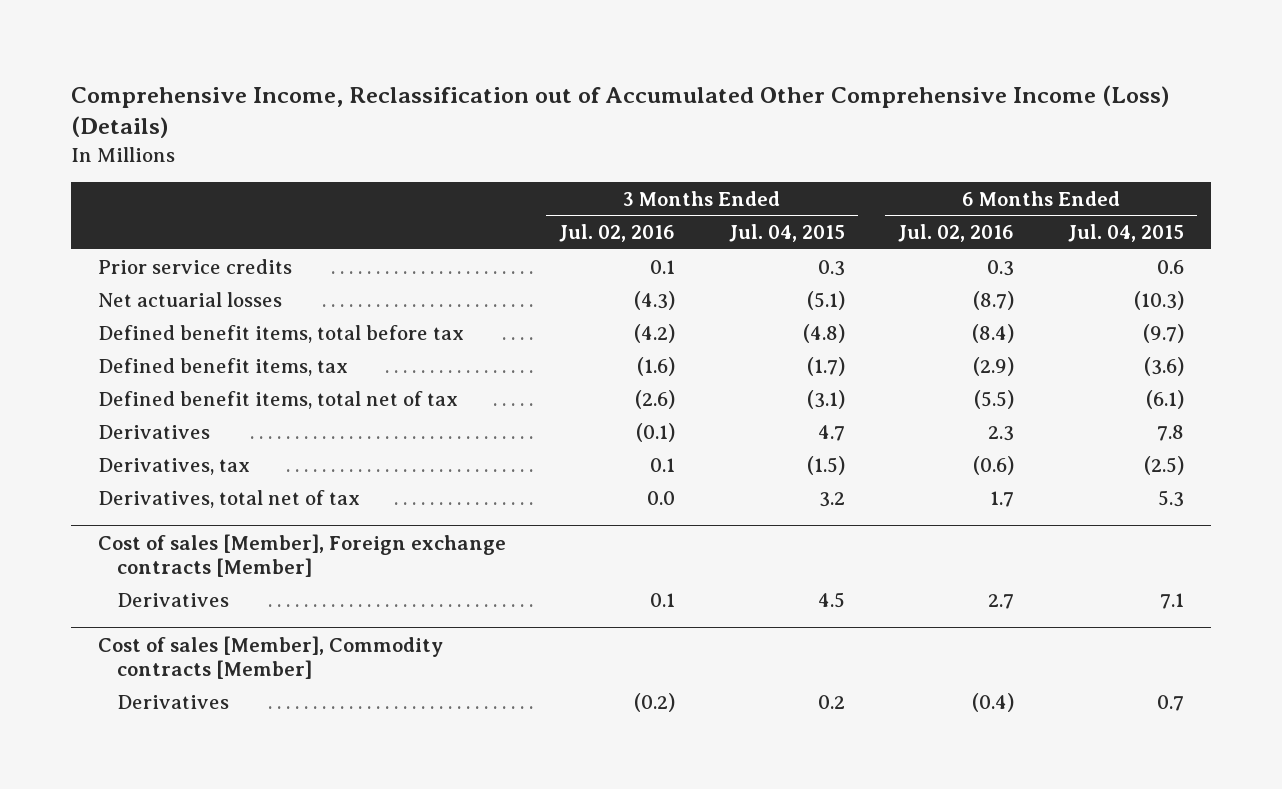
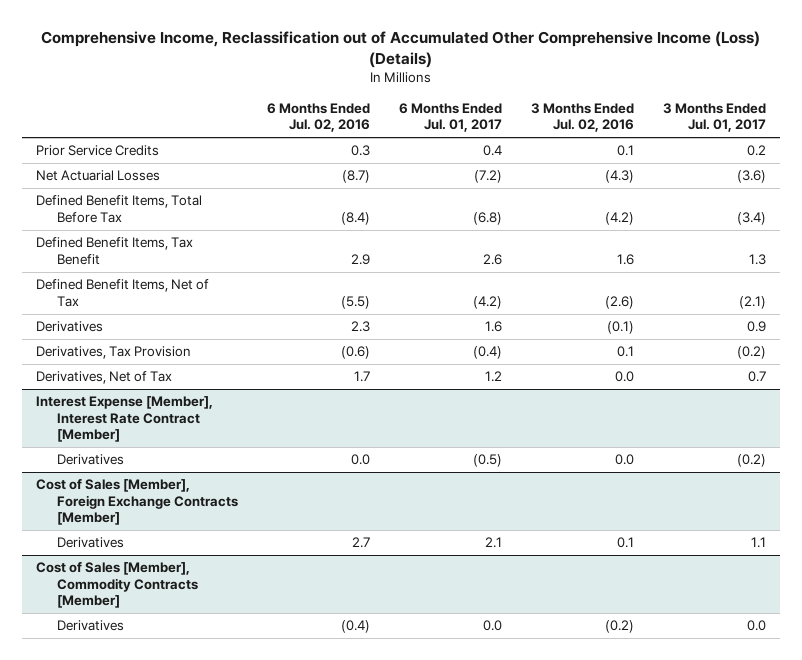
- | 3 Months Ended Jul. 02, 2016 | 3 Months Ended Jul. 04, 2015 | 6 Months Ended Jul. 02, 2016 | 6 Months Ended Jul. 04, 2015
+ | 6 Months Ended Jul. 02, 2016 | 6 Months Ended Jul. 01, 2017 | 3 Months Ended Jul. 02, 2016 | 3 Months Ended Jul. 01, 2017
- Prior service credits | 0.1 | 0.3 | 0.3 | 0.6
- Net actuarial losses | (4.3) | (5.1) | (8.7) | (10.3)
- Defined benefit items, total before tax | (4.2) | (4.8) | (8.4) | (9.7)
- Defined benefit items, tax | (1.6) | (1.7) | (2.9) | (3.6)
- Defined benefit items, total net of tax | (2.6) | (3.1) | (5.5) | (6.1)
+ Prior Service Credits | 0.3 | 0.4 | 0.1 | 0.2
+ Net Actuarial Losses | (8.7) | (7.2) | (4.3) | (3.6)
+ Defined Benefit Items, Total Before Tax | (8.4) | (6.8) | (4.2) | (3.4)
+ Defined Benefit Items, Tax Benefit | 2.9 | 2.6 | 1.6 | 1.3
+ Defined Benefit Items, Net of Tax | (5.5) | (4.2) | (2.6) | (2.1)
- Derivatives, tax | 0.1 | (1.5) | (0.6) | (2.5)
- Derivatives, total net of tax | 0.0 | 3.2 | 1.7 | 5.3
- Cost of sales [Member], Foreign exchange contracts [Member]
+ Derivatives, Tax Provision | (0.6) | (0.4) | 0.1 | (0.2)
+ Derivatives, Net of Tax | 1.7 | 1.2 | 0.0 | 0.7
+ Interest Expense [Member], Interest Rate Contract [Member]
+ Derivatives | 0.0 | (0.5) | 0.0 | (0.2)
+ Cost of Sales [Member], Foreign Exchange Contracts [Member]
- Cost of sales [Member], Commodity contracts [Member]
+ Cost of Sales [Member], Commodity Contracts [Member]

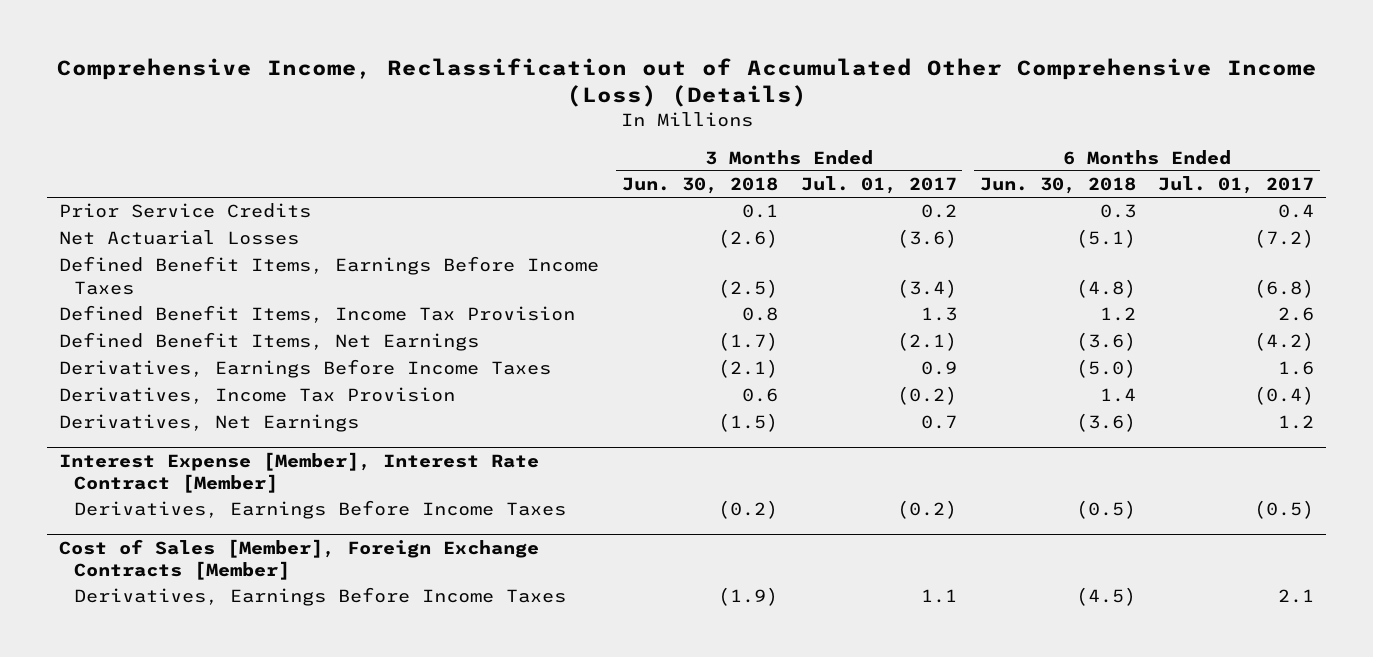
- | 6 Months Ended Jul. 02, 2016 | 6 Months Ended Jul. 01, 2017 | 3 Months Ended Jul. 02, 2016 | 3 Months Ended Jul. 01, 2017
+ | 3 Months Ended Jun. 30, 2018 | 3 Months Ended Jul. 01, 2017 | 6 Months Ended Jun. 30, 2018 | 6 Months Ended Jul. 01, 2017
- Defined Benefit Items, Total Before Tax | (8.4) | (6.8) | (4.2) | (3.4)
- Defined Benefit Items, Tax Benefit | 2.9 | 2.6 | 1.6 | 1.3
- Defined Benefit Items, Net of Tax | (5.5) | (4.2) | (2.6) | (2.1)
- Derivatives | 2.3 | 1.6 | (0.1) | 0.9
- Derivatives, Tax Provision | (0.6) | (0.4) | 0.1 | (0.2)
- Derivatives, Net of Tax | 1.7 | 1.2 | 0.0 | 0.7
+ Defined Benefit Items, Earnings Before Income Taxes | (2.5) | (3.4) | (4.8) | (6.8)
+ Defined Benefit Items, Income Tax Provision | 0.8 | 1.3 | 1.2 | 2.6
+ Defined Benefit Items, Net Earnings | (1.7) | (2.1) | (3.6) | (4.2)
+ Derivatives, Earnings Before Income Taxes | (2.1) | 0.9 | (5.0) | 1.6
+ Derivatives, Income Tax Provision | 0.6 | (0.2) | 1.4 | (0.4)
+ Derivatives, Net Earnings | (1.5) | 0.7 | (3.6) | 1.2
@ Interest Expense [Member], Interest Rate Contract [Member]
- Derivatives | 0.0 | (0.5) | 0.0 | (0.2)
+ Derivatives, Earnings Before Income Taxes | (0.2) | (0.2) | (0.5) | (0.5)
@ Cost of Sales [Member], Foreign Exchange Contracts [Member]
- Derivatives | 2.7 | 2.1 | 0.1 | 1.1
- Cost of Sales [Member], Commodity Contracts [Member]
- Derivatives | (0.4) | 0.0 | (0.2) | 0.0
@ Cost of Sales [Member], Foreign Exchange Contracts [Member]
+ Derivatives, Earnings Before Income Taxes | (1.9) | 1.1 | (4.5) | 2.1

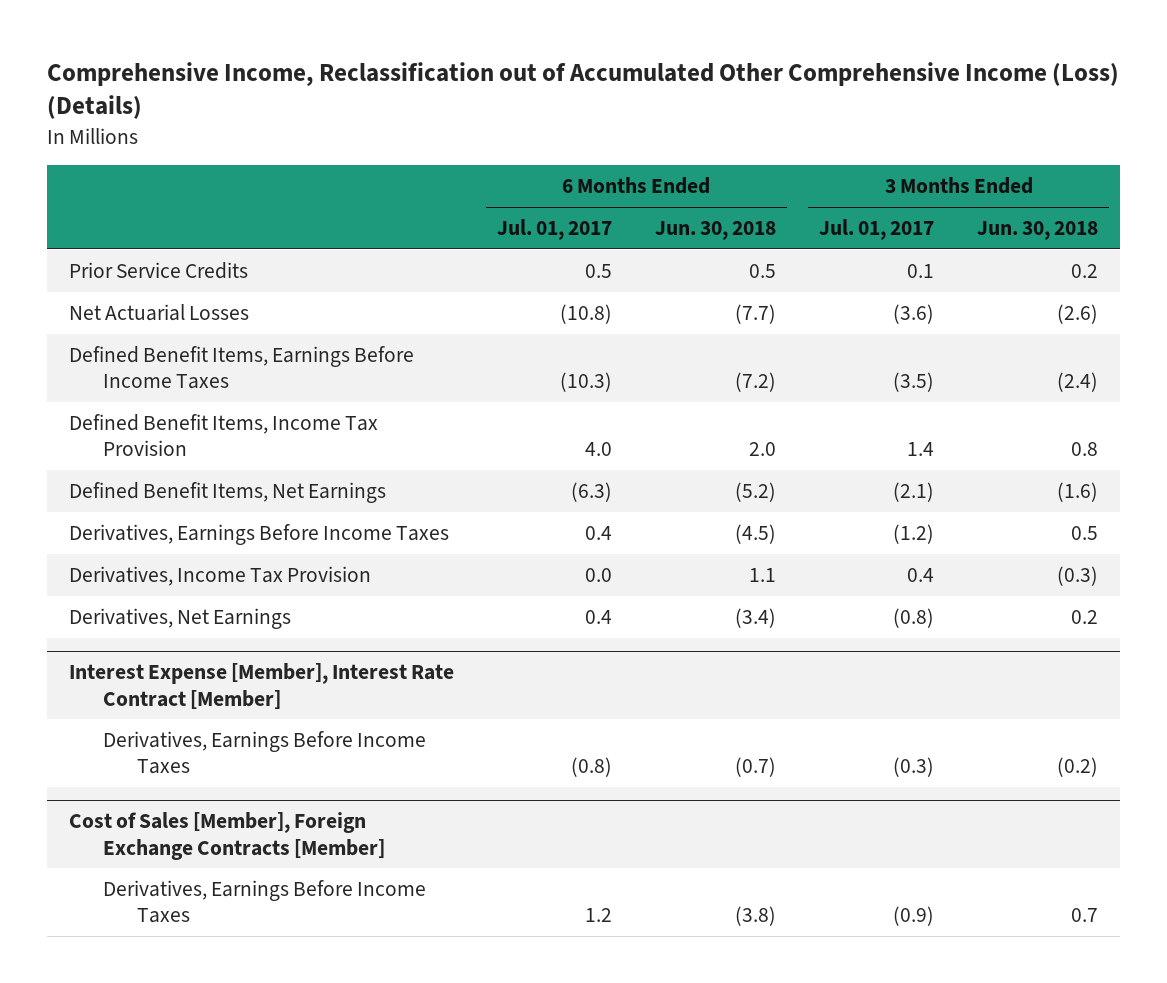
- | 3 Months Ended Jun. 30, 2018 | 3 Months Ended Jul. 01, 2017 | 6 Months Ended Jun. 30, 2018 | 6 Months Ended Jul. 01, 2017
+ | 6 Months Ended Jul. 01, 2017 | 6 Months Ended Jun. 30, 2018 | 3 Months Ended Jul. 01, 2017 | 3 Months Ended Jun. 30, 2018
- Prior Service Credits | 0.1 | 0.2 | 0.3 | 0.4
- Net Actuarial Losses | (2.6) | (3.6) | (5.1) | (7.2)
- Defined Benefit Items, Earnings Before Income Taxes | (2.5) | (3.4) | (4.8) | (6.8)
- Defined Benefit Items, Income Tax Provision | 0.8 | 1.3 | 1.2 | 2.6
- Defined Benefit Items, Net Earnings | (1.7) | (2.1) | (3.6) | (4.2)
- Derivatives, Earnings Before Income Taxes | (2.1) | 0.9 | (5.0) | 1.6
- Derivatives, Income Tax Provision | 0.6 | (0.2) | 1.4 | (0.4)
- Derivatives, Net Earnings | (1.5) | 0.7 | (3.6) | 1.2
+ Prior Service Credits | 0.5 | 0.5 | 0.1 | 0.2
+ Net Actuarial Losses | (10.8) | (7.7) | (3.6) | (2.6)
+ Defined Benefit Items, Earnings Before Income Taxes | (10.3) | (7.2) | (3.5) | (2.4)
+ Defined Benefit Items, Income Tax Provision | 4.0 | 2.0 | 1.4 | 0.8
+ Defined Benefit Items, Net Earnings | (6.3) | (5.2) | (2.1) | (1.6)
+ Derivatives, Earnings Before Income Taxes | 0.4 | (4.5) | (1.2) | 0.5
+ Derivatives, Income Tax Provision | 0.0 | 1.1 | 0.4 | (0.3)
+ Derivatives, Net Earnings | 0.4 | (3.4) | (0.8) | 0.2
@ Interest Expense [Member], Interest Rate Contract [Member]
- Derivatives, Earnings Before Income Taxes | (0.2) | (0.2) | (0.5) | (0.5)
+ Derivatives, Earnings Before Income Taxes | (0.8) | (0.7) | (0.3) | (0.2)
@ Cost of Sales [Member], Foreign Exchange Contracts [Member]
- Derivatives, Earnings Before Income Taxes | (1.9) | 1.1 | (4.5) | 2.1
+ Derivatives, Earnings Before Income Taxes | 1.2 | (3.8) | (0.9) | 0.7

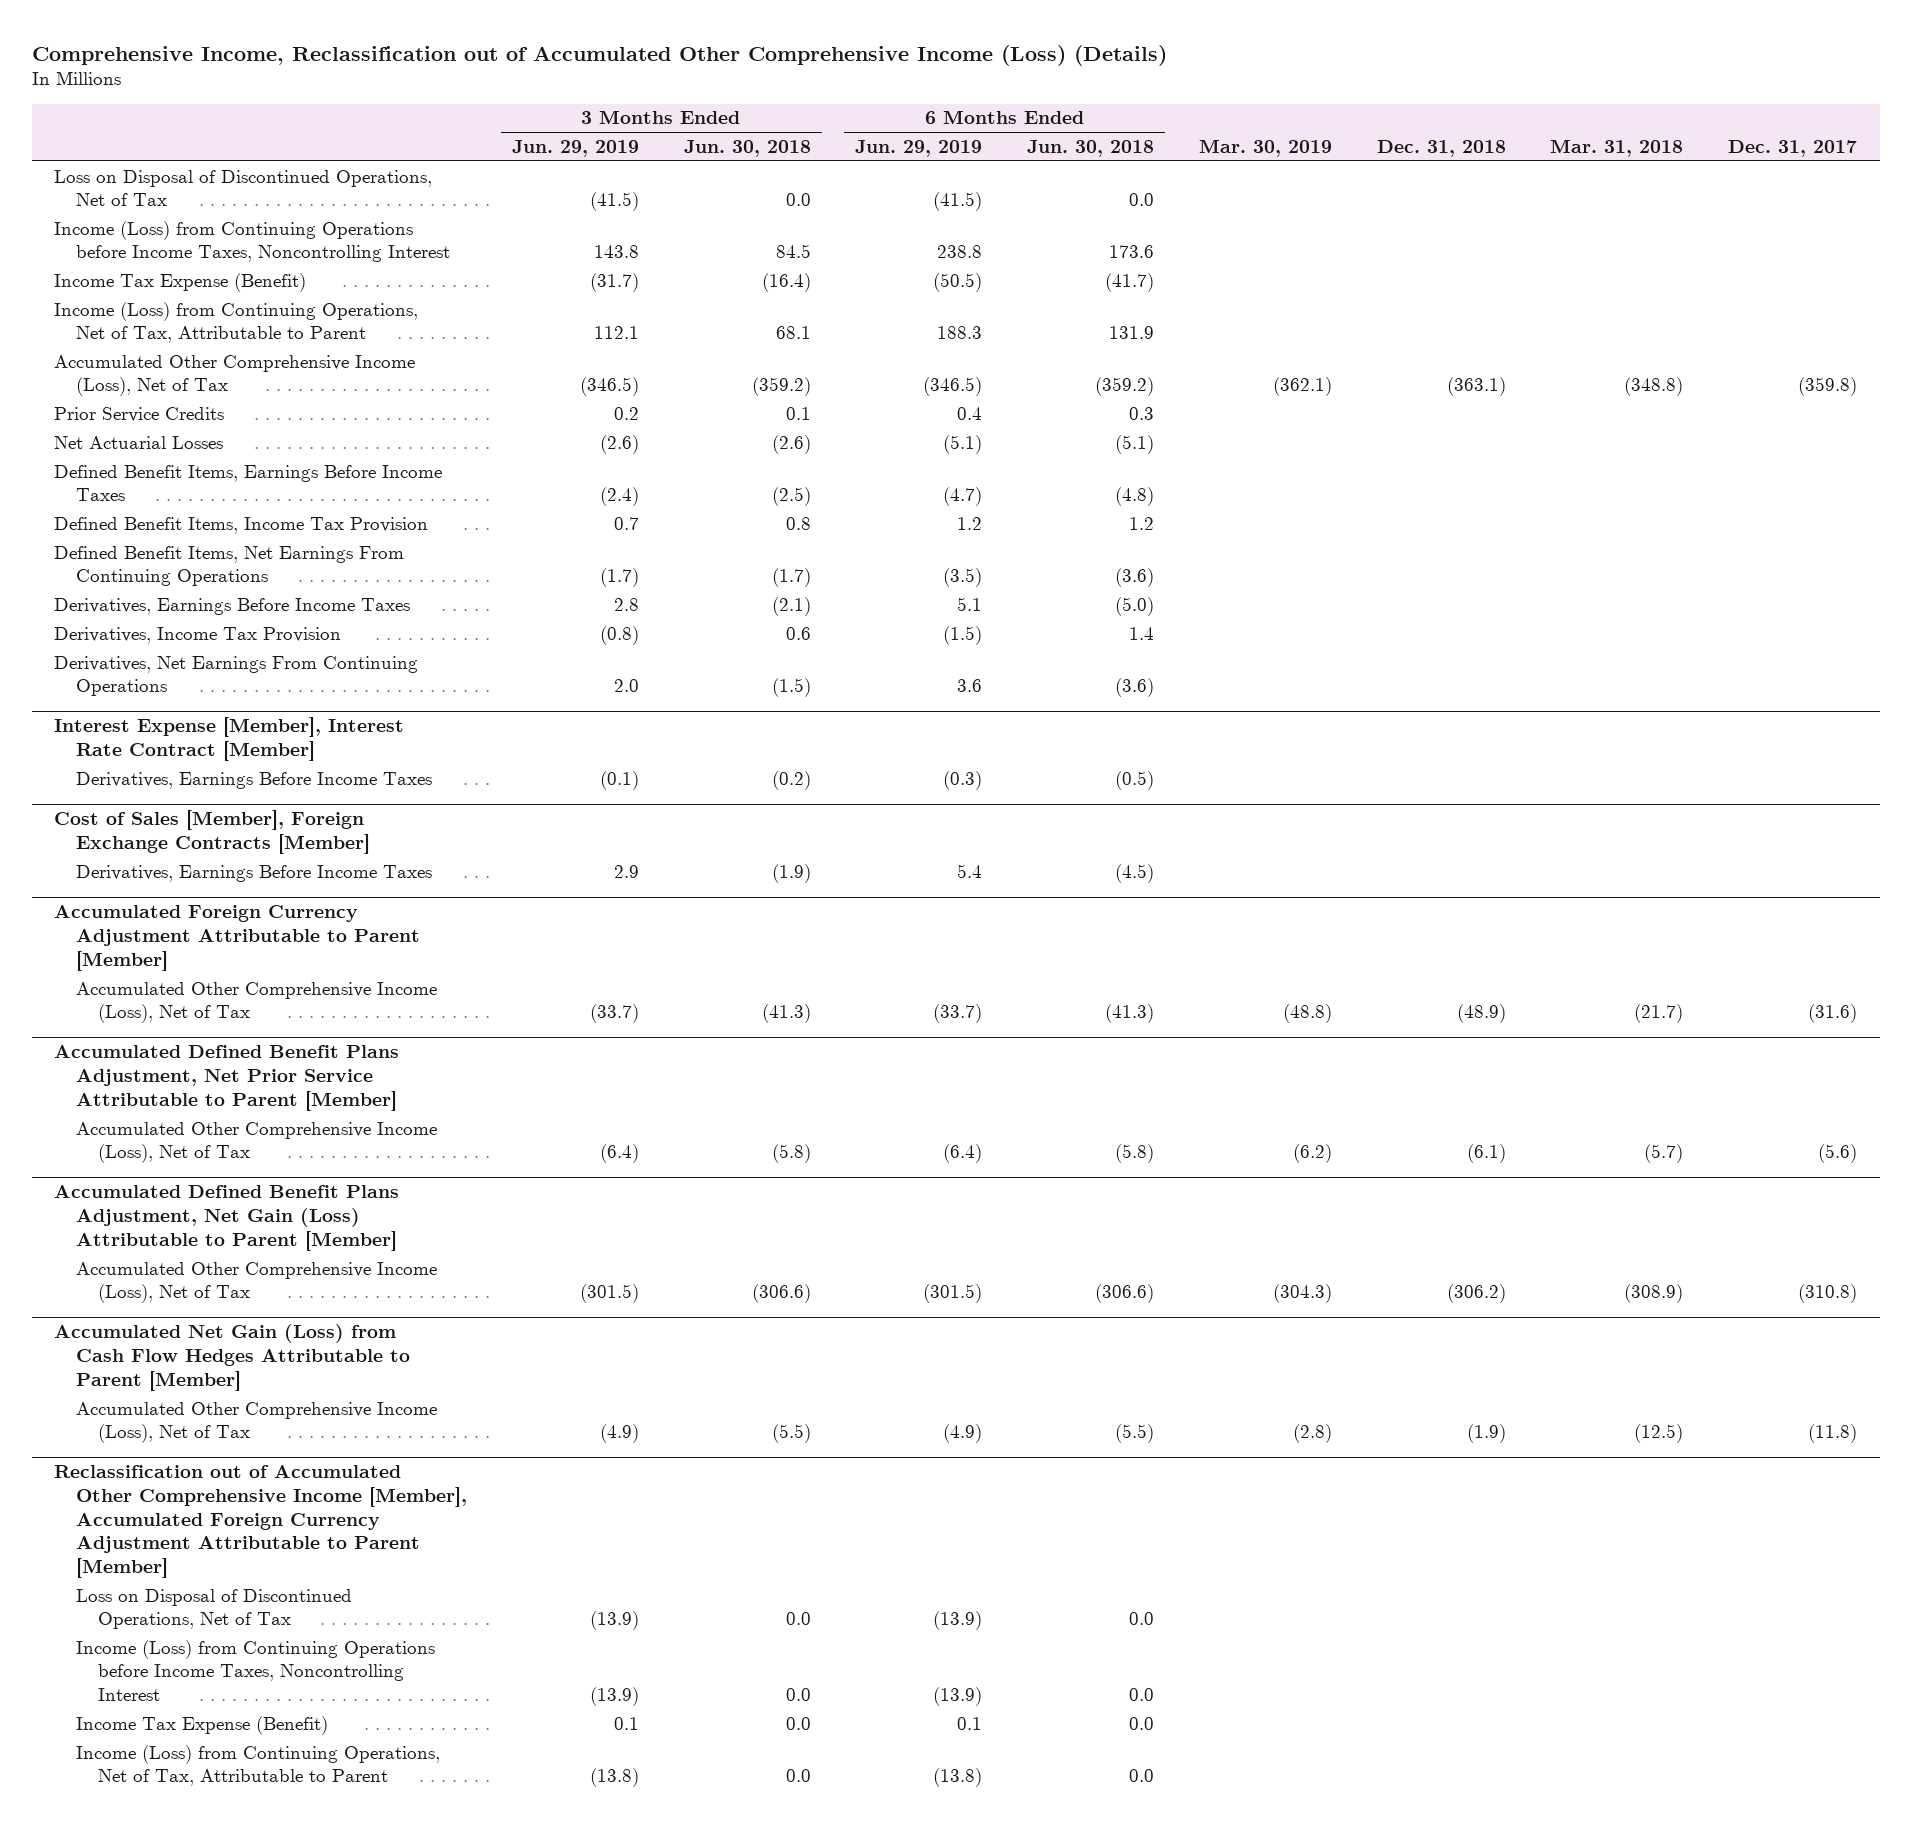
- | 6 Months Ended Jul. 01, 2017 | 6 Months Ended Jun. 30, 2018 | 3 Months Ended Jul. 01, 2017 | 3 Months Ended Jun. 30, 2018
+ | 3 Months Ended Jun. 29, 2019 | 3 Months Ended Jun. 30, 2018 | 6 Months Ended Jun. 29, 2019 | 6 Months Ended Jun. 30, 2018 | Mar. 30, 2019 | Dec. 31, 2018 | Mar. 31, 2018 | Dec. 31, 2017
- Prior Service Credits | 0.5 | 0.5 | 0.1 | 0.2
- Net Actuarial Losses | (10.8) | (7.7) | (3.6) | (2.6)
- Defined Benefit Items, Earnings Before Income Taxes | (10.3) | (7.2) | (3.5) | (2.4)
- Defined Benefit Items, Income Tax Provision | 4.0 | 2.0 | 1.4 | 0.8
- Defined Benefit Items, Net Earnings | (6.3) | (5.2) | (2.1) | (1.6)
- Derivatives, Earnings Before Income Taxes | 0.4 | (4.5) | (1.2) | 0.5
- Derivatives, Income Tax Provision | 0.0 | 1.1 | 0.4 | (0.3)
- Derivatives, Net Earnings | 0.4 | (3.4) | (0.8) | 0.2
+ Loss on Disposal of Discontinued Operations, Net of Tax | (41.5) | 0.0 | (41.5) | 0.0 | | | |
+ Income (Loss) from Continuing Operations before Income Taxes, Noncontrolling Interest | 143.8 | 84.5 | 238.8 | 173.6 | | | |
+ Income Tax Expense (Benefit) | (31.7) | (16.4) | (50.5) | (41.7) | | | |
+ Income (Loss) from Continuing Operations, Net of Tax, Attributable to Parent | 112.1 | 68.1 | 188.3 | 131.9 | | | |
+ Accumulated Other Comprehensive Income (Loss), Net of Tax | (346.5) | (359.2) | (346.5) | (359.2) | (362.1) | (363.1) | (348.8) | (359.8)
+ Prior Service Credits | 0.2 | 0.1 | 0.4 | 0.3 | | | |
+ Net Actuarial Losses | (2.6) | (2.6) | (5.1) | (5.1) | | | |
+ Defined Benefit Items, Earnings Before Income Taxes | (2.4) | (2.5) | (4.7) | (4.8) | | | |
+ Defined Benefit Items, Income Tax Provision | 0.7 | 0.8 | 1.2 | 1.2 | | | |
+ Defined Benefit Items, Net Earnings From Continuing Operations | (1.7) | (1.7) | (3.5) | (3.6) | | | |
+ Derivatives, Earnings Before Income Taxes | 2.8 | (2.1) | 5.1 | (5.0) | | | |
+ Derivatives, Income Tax Provision | (0.8) | 0.6 | (1.5) | 1.4 | | | |
+ Derivatives, Net Earnings From Continuing Operations | 2.0 | (1.5) | 3.6 | (3.6) | | | |
@ Interest Expense [Member], Interest Rate Contract [Member]
- Derivatives, Earnings Before Income Taxes | (0.8) | (0.7) | (0.3) | (0.2)
+ Derivatives, Earnings Before Income Taxes | (0.1) | (0.2) | (0.3) | (0.5) | | | |
@ Cost of Sales [Member], Foreign Exchange Contracts [Member]
- Derivatives, Earnings Before Income Taxes | 1.2 | (3.8) | (0.9) | 0.7
+ Derivatives, Earnings Before Income Taxes | 2.9 | (1.9) | 5.4 | (4.5) | | | |
+ Accumulated Foreign Currency Adjustment Attributable to Parent [Member]
+ Accumulated Other Comprehensive Income (Loss), Net of Tax | (33.7) | (41.3) | (33.7) | (41.3) | (48.8) | (48.9) | (21.7) | (31.6)
+ Accumulated Defined Benefit Plans Adjustment, Net Prior Service Attributable to Parent [Member]
+ Accumulated Other Comprehensive Income (Loss), Net of Tax | (6.4) | (5.8) | (6.4) | (5.8) | (6.2) | (6.1) | (5.7) | (5.6)
+ Accumulated Defined Benefit Plans Adjustment, Net Gain (Loss) Attributable to Parent [Member]
+ Accumulated Other Comprehensive Income (Loss), Net of Tax | (301.5) | (306.6) | (301.5) | (306.6) | (304.3) | (306.2) | (308.9) | (310.8)
+ Accumulated Net Gain (Loss) from Cash Flow Hedges Attributable to Parent [Member]
+ Accumulated Other Comprehensive Income (Loss), Net of Tax | (4.9) | (5.5) | (4.9) | (5.5) | (2.8) | (1.9) | (12.5) | (11.8)
+ Reclassification out of Accumulated Other Comprehensive Income [Member], Accumulated Foreign Currency Adjustment Attributable to Parent [Member]
+ Loss on Disposal of Discontinued Operations, Net of Tax | (13.9) | 0.0 | (13.9) | 0.0 | | | |
+ Income (Loss) from Continuing Operations before Income Taxes, Noncontrolling Interest | (13.9) | 0.0 | (13.9) | 0.0 | | | |
+ Income Tax Expense (Benefit) | 0.1 | 0.0 | 0.1 | 0.0 | | | |
+ Income (Loss) from Continuing Operations, Net of Tax, Attributable to Parent | (13.8) | 0.0 | (13.8) | 0.0 | | | |

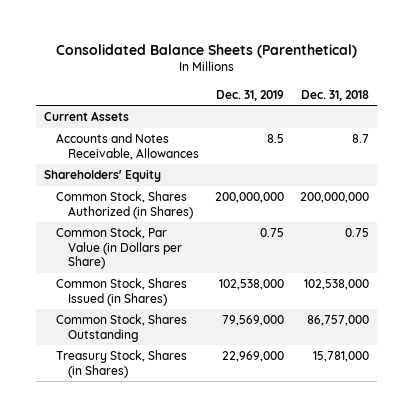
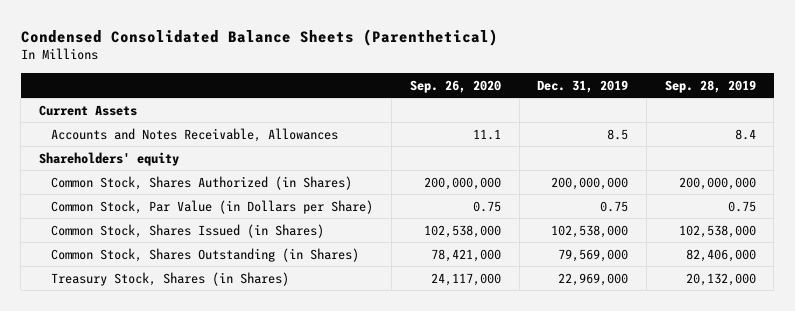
- Consolidated Balance Sheets (Parenthetical)
+ Condensed Consolidated Balance Sheets (Parenthetical)
- | Dec. 31, 2019 | Dec. 31, 2018
+ | Sep. 26, 2020 | Dec. 31, 2019 | Sep. 28, 2019
- Shareholders' Equity
+ Shareholders' equity
- Common Stock, Shares Outstanding | 79,569,000 | 86,757,000
+ Common Stock, Shares Outstanding (in Shares) | 78,421,000 | 79,569,000 | 82,406,000

